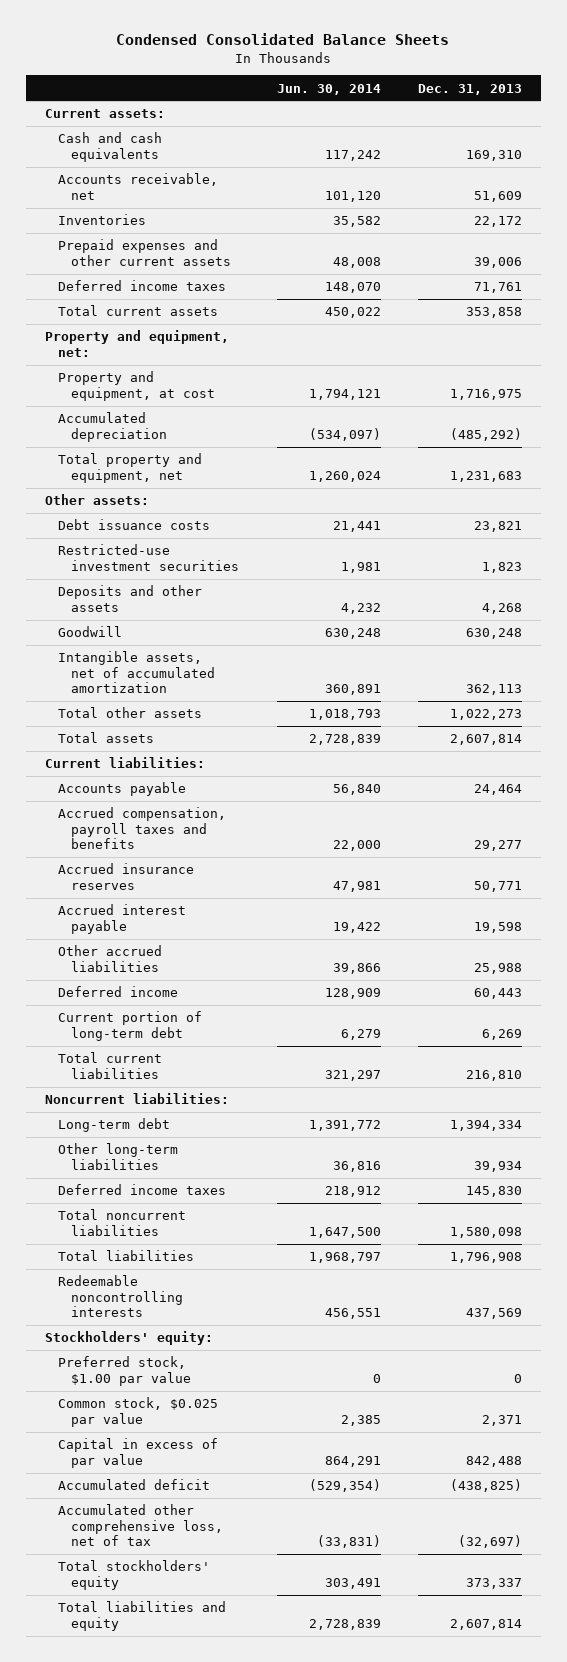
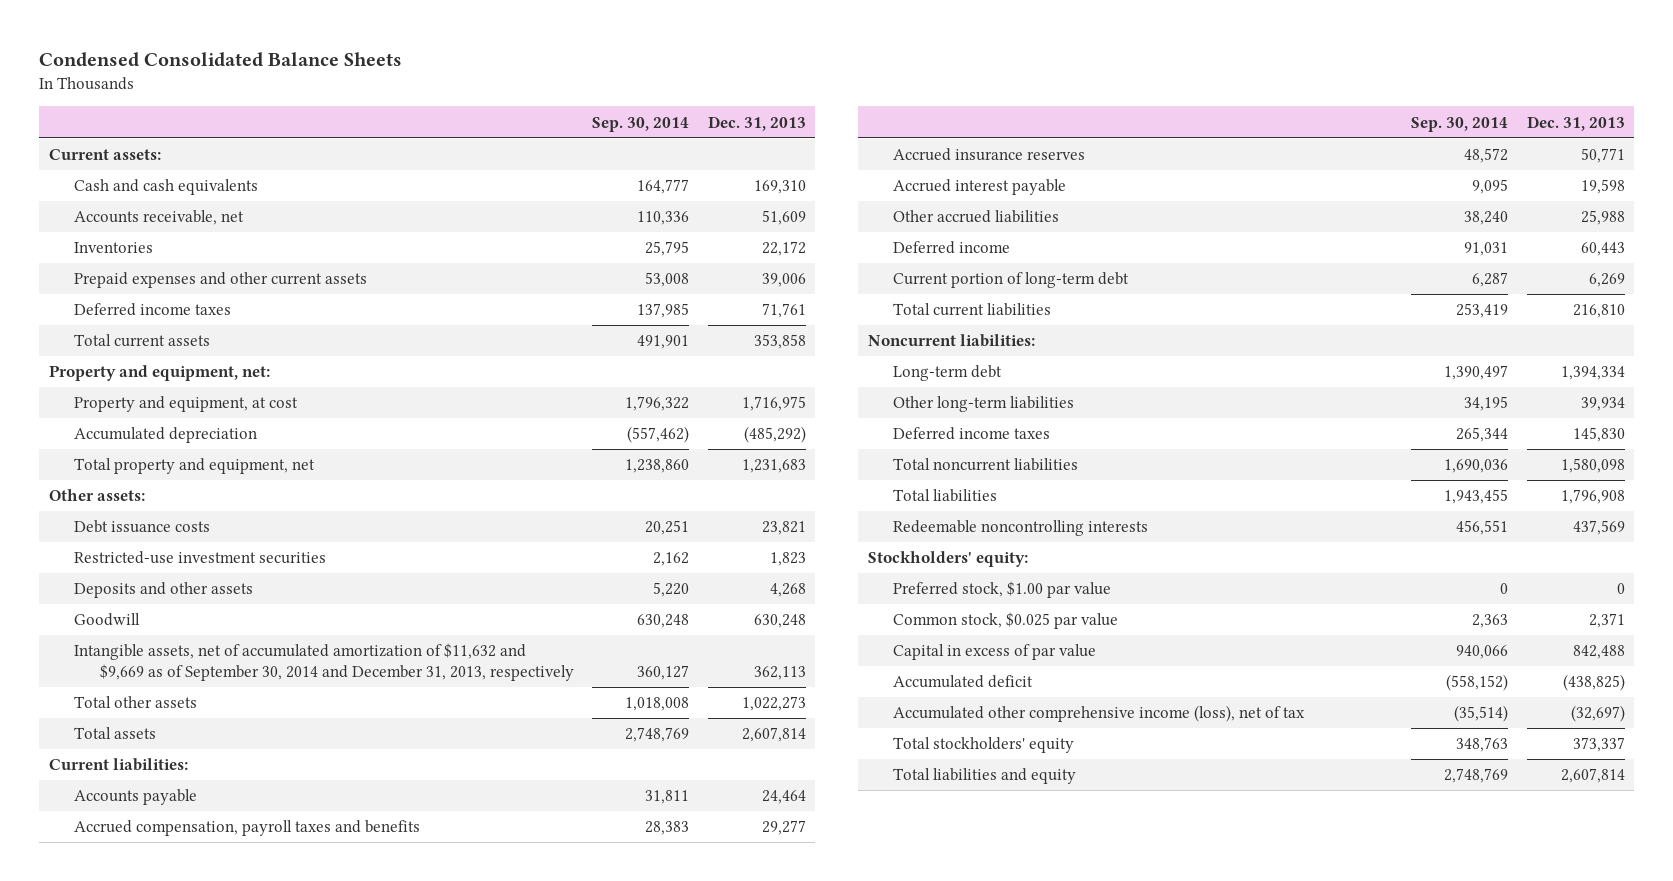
- | Jun. 30, 2014 | Dec. 31, 2013
+ | Sep. 30, 2014 | Dec. 31, 2013
- Intangible assets, net of accumulated amortization | 360,891 | 362,113
+ Intangible assets, net of accumulated amortization of $11,632 and $9,669 as of September 30, 2014 and December 31, 2013, respectively | 360,127 | 362,113
- Accumulated other comprehensive loss, net of tax | (33,831) | (32,697)
+ Accumulated other comprehensive income (loss), net of tax | (35,514) | (32,697)

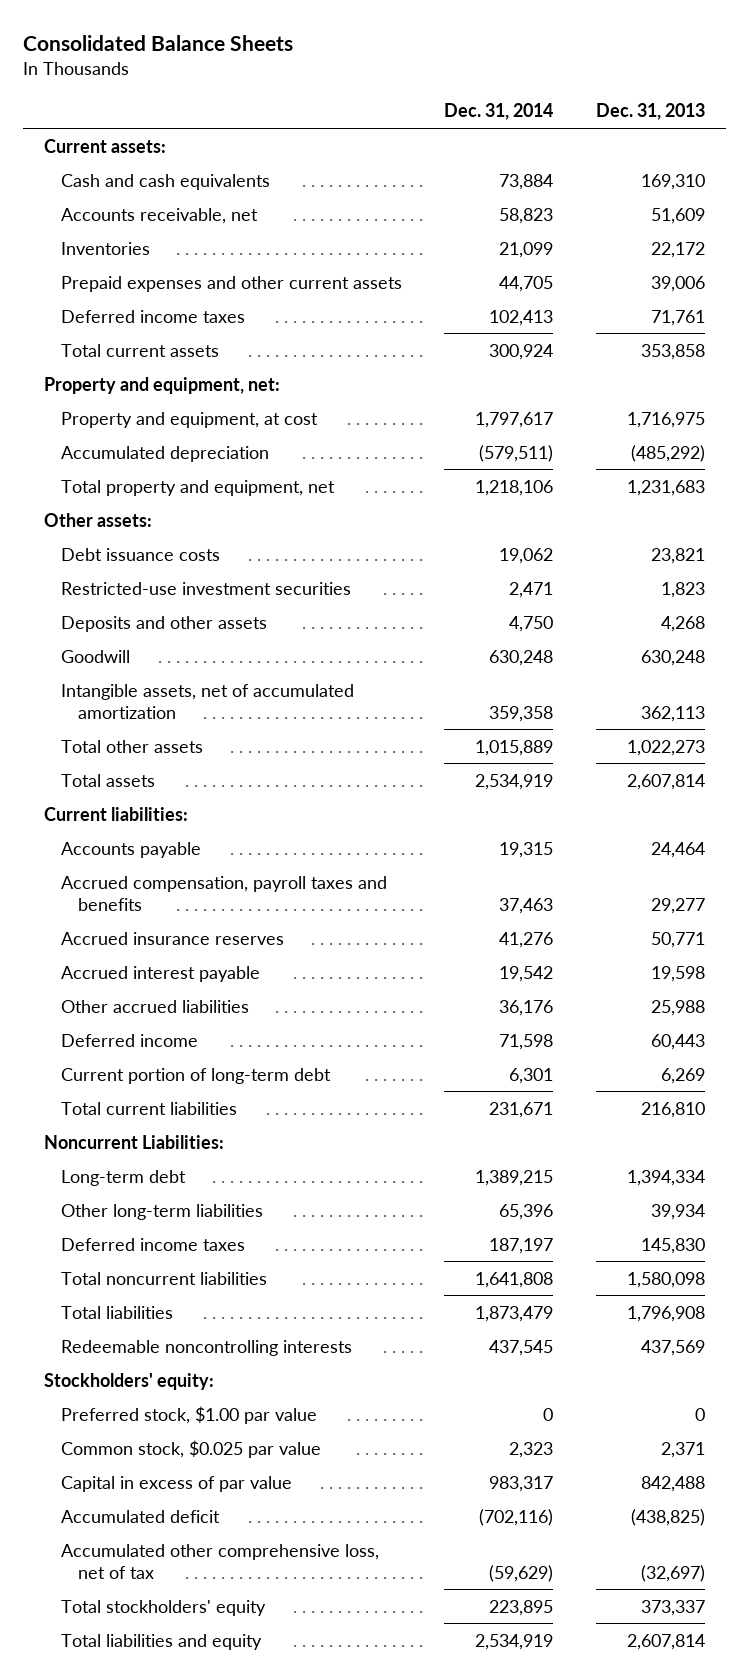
- Condensed Consolidated Balance Sheets
+ Consolidated Balance Sheets
- | Sep. 30, 2014 | Dec. 31, 2013
+ | Dec. 31, 2014 | Dec. 31, 2013
- Intangible assets, net of accumulated amortization of $11,632 and $9,669 as of September 30, 2014 and December 31, 2013, respectively | 360,127 | 362,113
+ Intangible assets, net of accumulated amortization | 359,358 | 362,113
- Noncurrent liabilities:
+ Noncurrent Liabilities:
- Accumulated other comprehensive income (loss), net of tax | (35,514) | (32,697)
+ Accumulated other comprehensive loss, net of tax | (59,629) | (32,697)

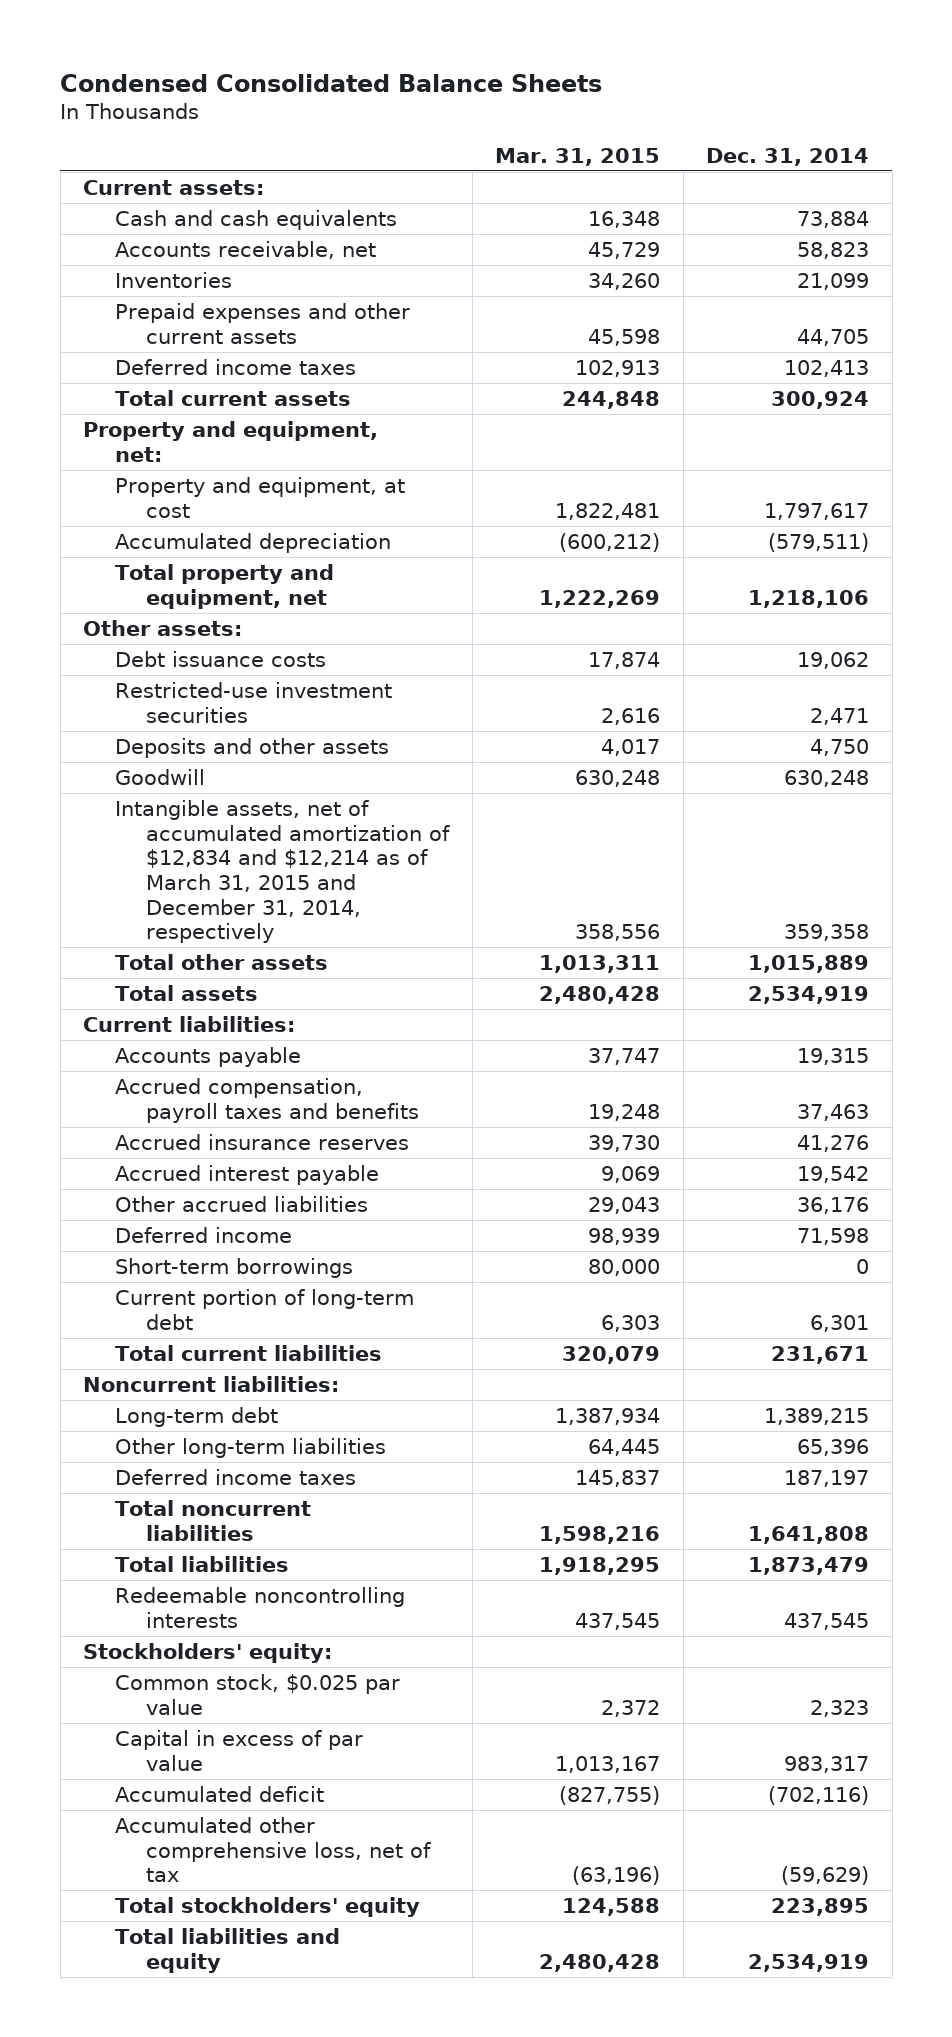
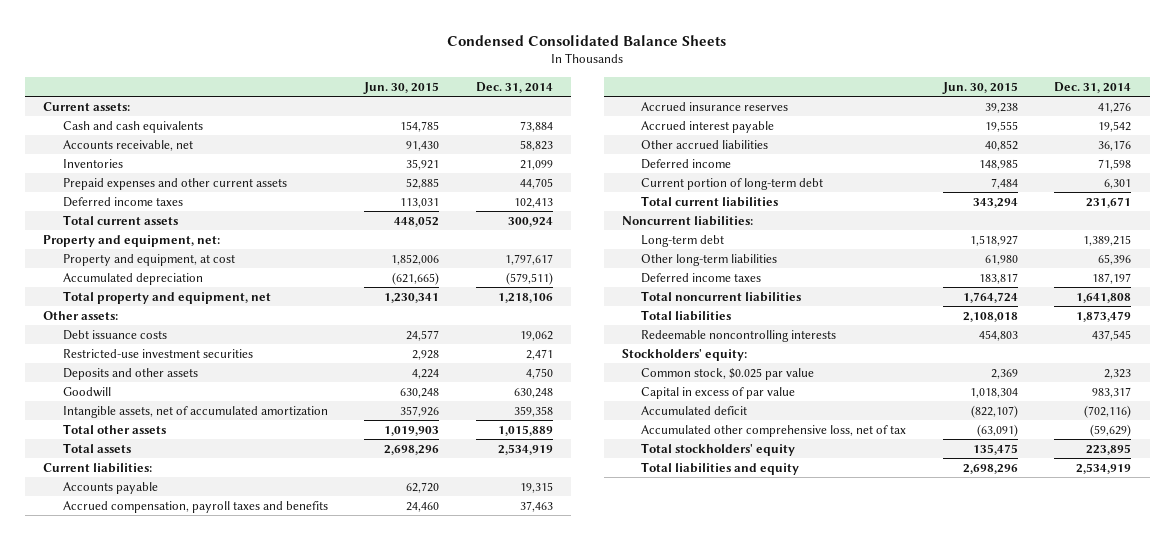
- | Mar. 31, 2015 | Dec. 31, 2014
+ | Jun. 30, 2015 | Dec. 31, 2014
- Intangible assets, net of accumulated amortization of $12,834 and $12,214 as of March 31, 2015 and December 31, 2014, respectively | 358,556 | 359,358
+ Intangible assets, net of accumulated amortization | 357,926 | 359,358
- Short-term borrowings | 80,000 | 0

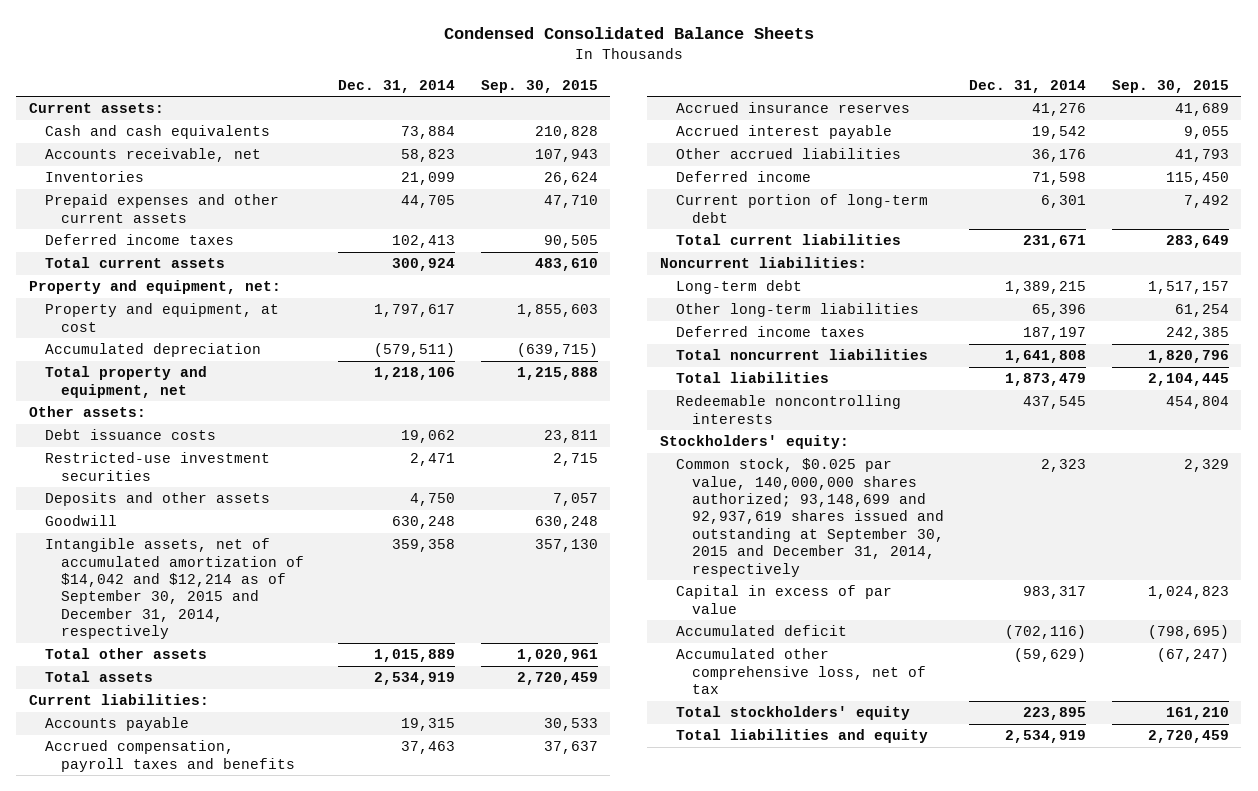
- | Jun. 30, 2015 | Dec. 31, 2014
+ | Dec. 31, 2014 | Sep. 30, 2015
- Intangible assets, net of accumulated amortization | 357,926 | 359,358
+ Intangible assets, net of accumulated amortization of $14,042 and $12,214 as of September 30, 2015 and December 31, 2014, respectively | 359,358 | 357,130
- Common stock, $0.025 par value | 2,369 | 2,323
+ Common stock, $0.025 par value, 140,000,000 shares authorized; 93,148,699 and 92,937,619 shares issued and outstanding at September 30, 2015 and December 31, 2014, respectively | 2,323 | 2,329

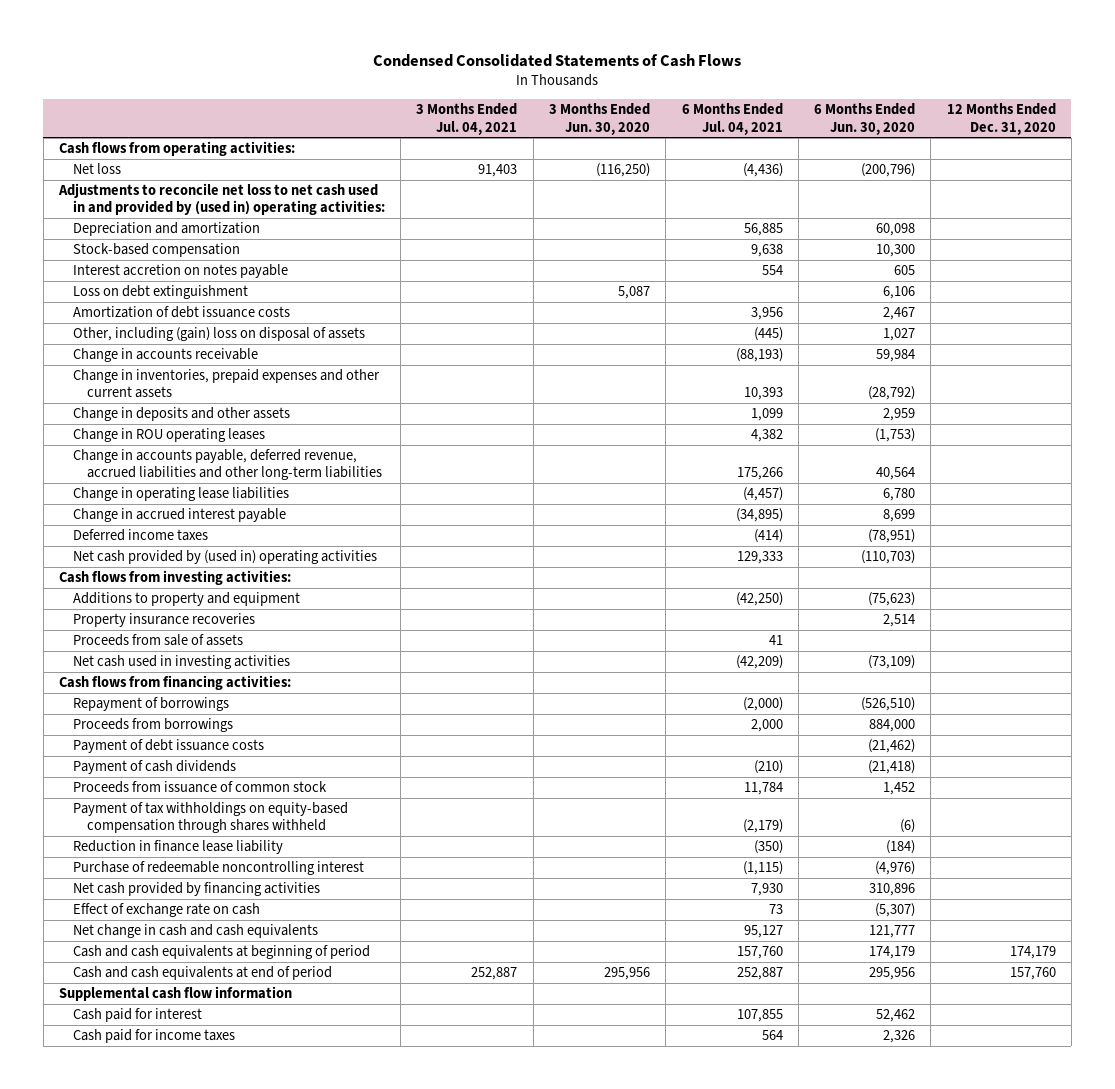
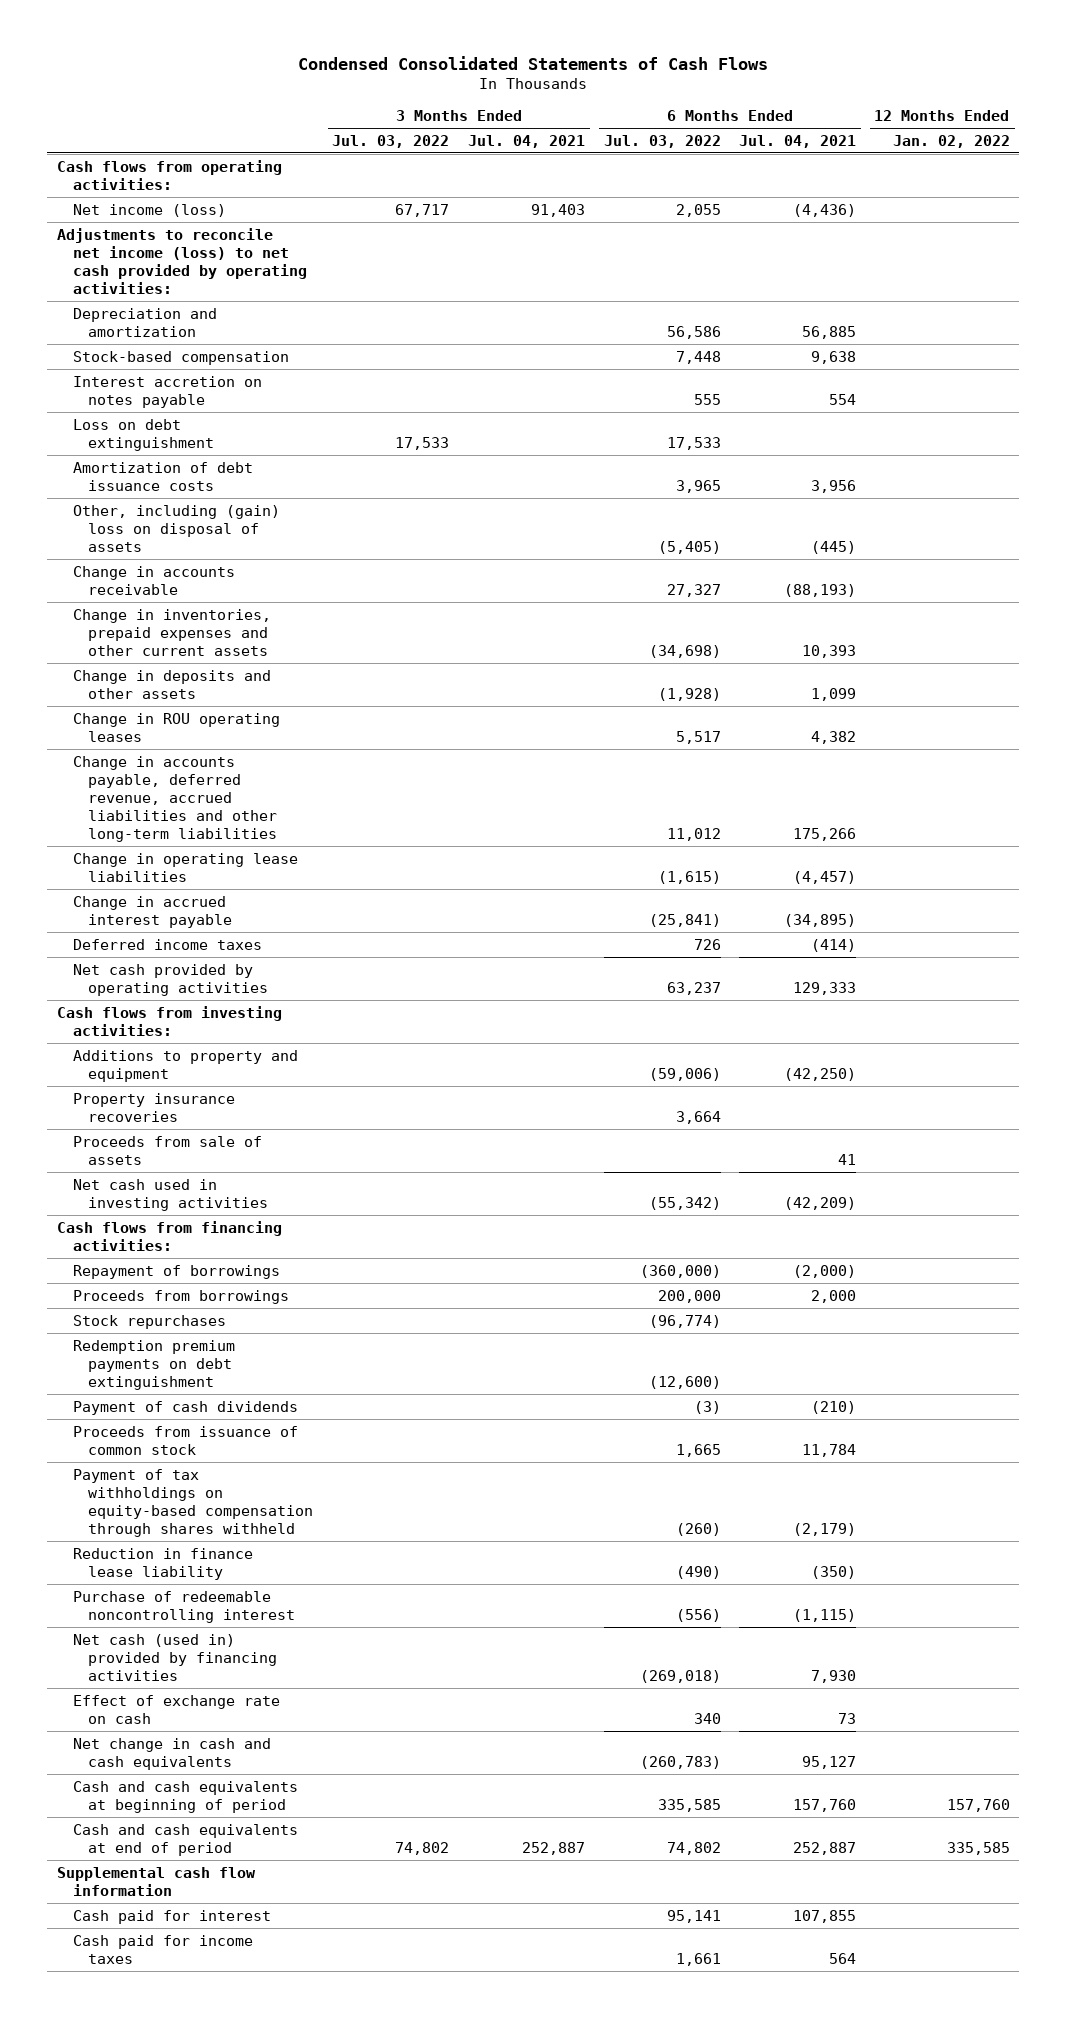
- | 3 Months Ended Jul. 04, 2021 | 3 Months Ended Jun. 30, 2020 | 6 Months Ended Jul. 04, 2021 | 6 Months Ended Jun. 30, 2020 | 12 Months Ended Dec. 31, 2020
+ | 3 Months Ended Jul. 03, 2022 | 3 Months Ended Jul. 04, 2021 | 6 Months Ended Jul. 03, 2022 | 6 Months Ended Jul. 04, 2021 | 12 Months Ended Jan. 02, 2022
- Net loss | 91,403 | (116,250) | (4,436) | (200,796) |
- Adjustments to reconcile net loss to net cash used in and provided by (used in) operating activities:
+ Net income (loss) | 67,717 | 91,403 | 2,055 | (4,436) |
+ Adjustments to reconcile net income (loss) to net cash provided by operating activities:
- Net cash provided by (used in) operating activities | | | 129,333 | (110,703) |
+ Net cash provided by operating activities | | | 63,237 | 129,333 |
- Payment of debt issuance costs | | | | (21,462) |
+ Stock repurchases | | | (96,774) | |
+ Redemption premium payments on debt extinguishment | | | (12,600) | |
- Net cash provided by financing activities | | | 7,930 | 310,896 |
+ Net cash (used in) provided by financing activities | | | (269,018) | 7,930 |

